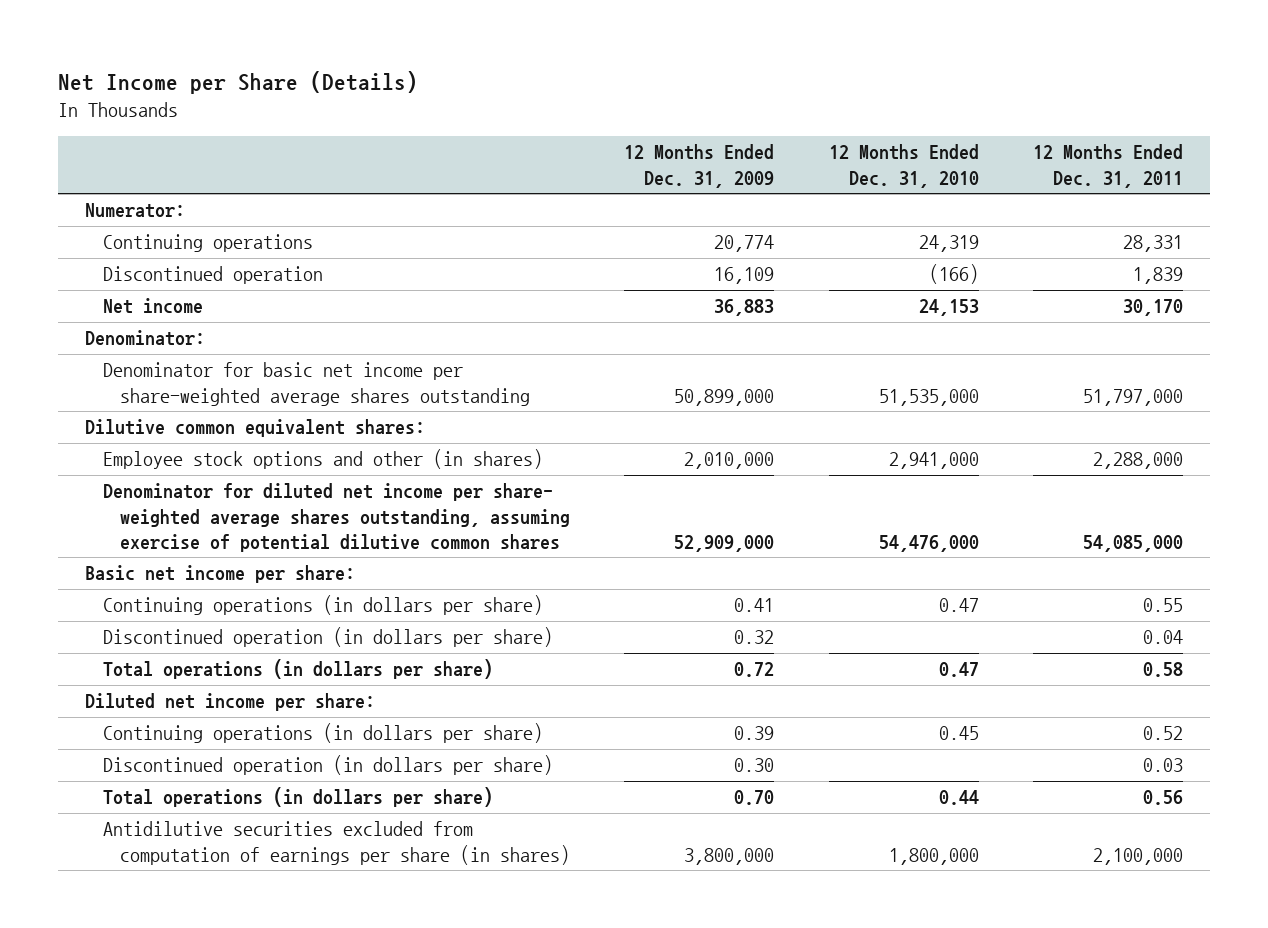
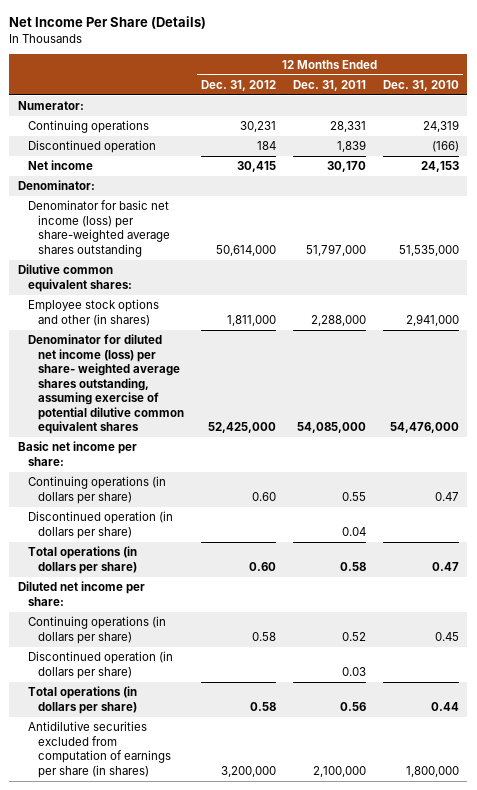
- Net Income per Share (Details)
+ Net Income Per Share (Details)
- | 12 Months Ended Dec. 31, 2009 | 12 Months Ended Dec. 31, 2010 | 12 Months Ended Dec. 31, 2011
+ | 12 Months Ended Dec. 31, 2012 | 12 Months Ended Dec. 31, 2011 | 12 Months Ended Dec. 31, 2010
- Denominator for basic net income per share-weighted average shares outstanding | 50,899,000 | 51,535,000 | 51,797,000
+ Denominator for basic net income (loss) per share-weighted average shares outstanding | 50,614,000 | 51,797,000 | 51,535,000
- Denominator for diluted net income per share- weighted average shares outstanding, assuming exercise of potential dilutive common shares | 52,909,000 | 54,476,000 | 54,085,000
+ Denominator for diluted net income (loss) per share- weighted average shares outstanding, assuming exercise of potential dilutive common equivalent shares | 52,425,000 | 54,085,000 | 54,476,000

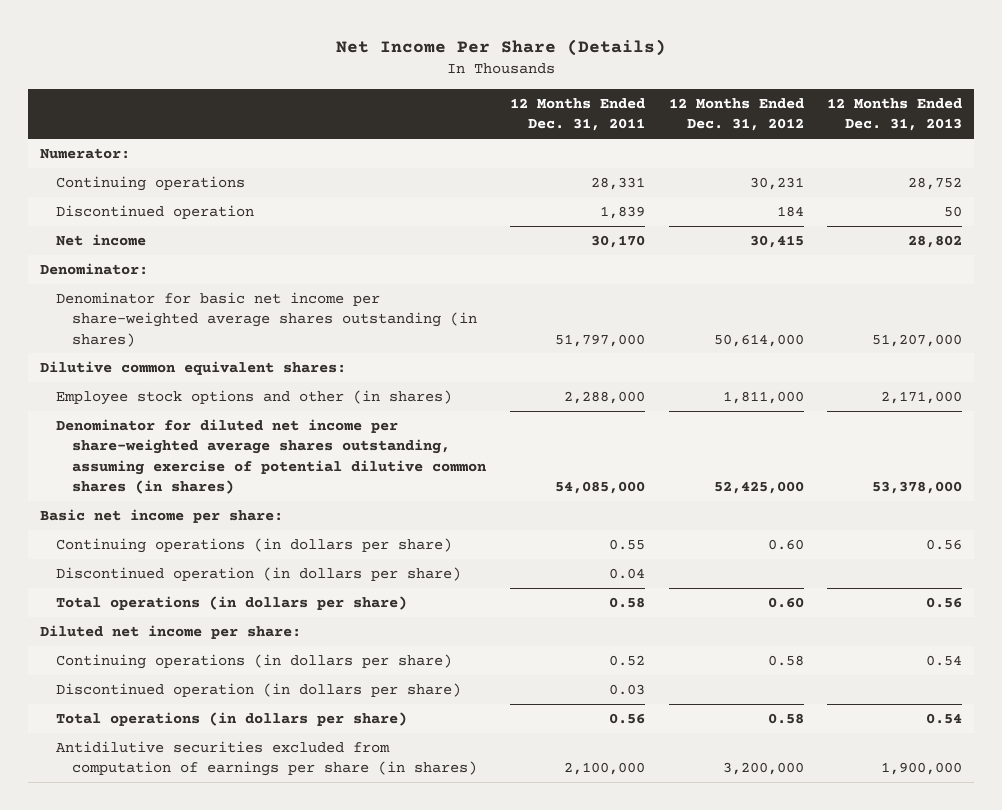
- | 12 Months Ended Dec. 31, 2012 | 12 Months Ended Dec. 31, 2011 | 12 Months Ended Dec. 31, 2010
+ | 12 Months Ended Dec. 31, 2011 | 12 Months Ended Dec. 31, 2012 | 12 Months Ended Dec. 31, 2013
- Denominator for basic net income (loss) per share-weighted average shares outstanding | 50,614,000 | 51,797,000 | 51,535,000
+ Denominator for basic net income per share-weighted average shares outstanding (in shares) | 51,797,000 | 50,614,000 | 51,207,000
- Denominator for diluted net income (loss) per share- weighted average shares outstanding, assuming exercise of potential dilutive common equivalent shares | 52,425,000 | 54,085,000 | 54,476,000
+ Denominator for diluted net income per share-weighted average shares outstanding, assuming exercise of potential dilutive common shares (in shares) | 54,085,000 | 52,425,000 | 53,378,000

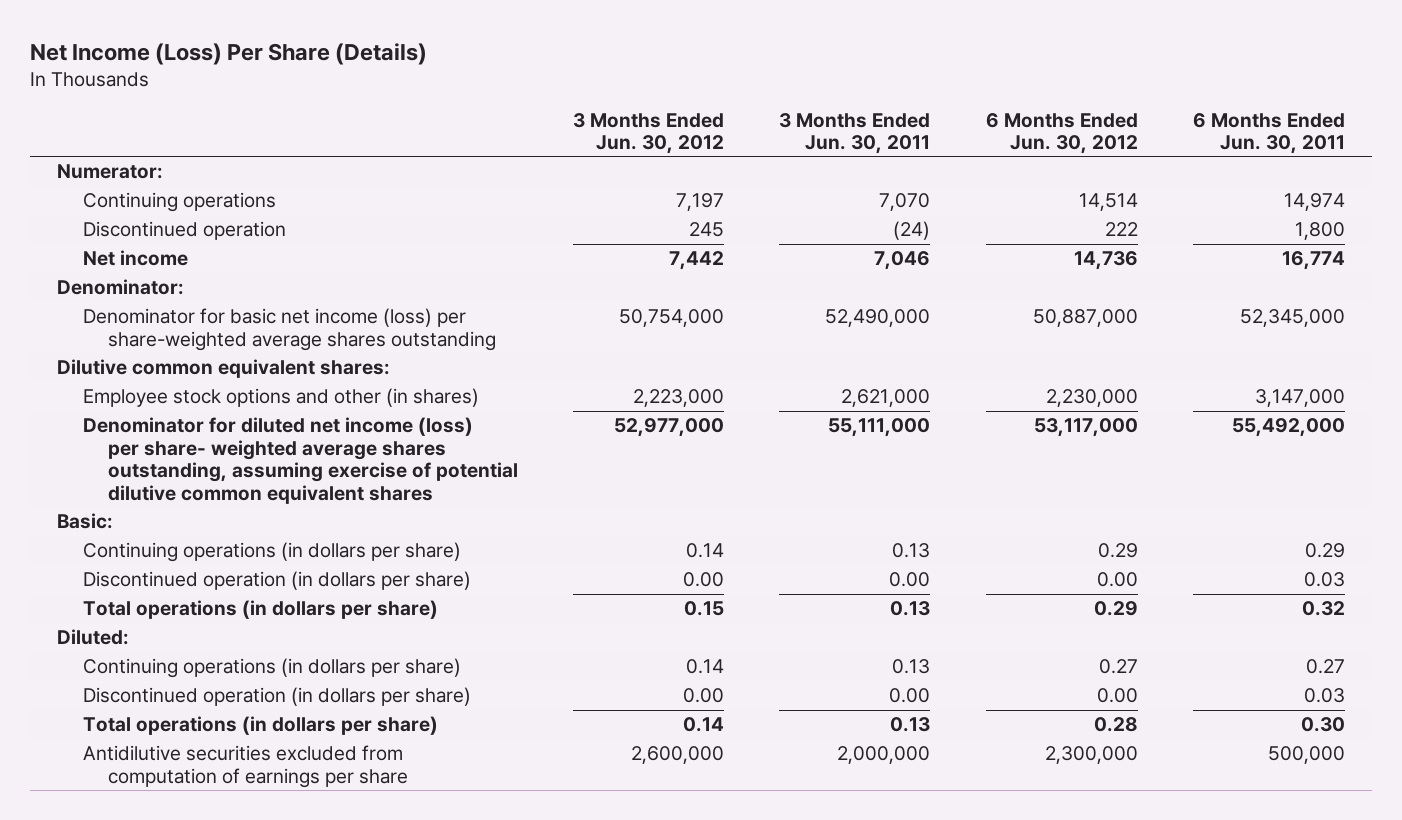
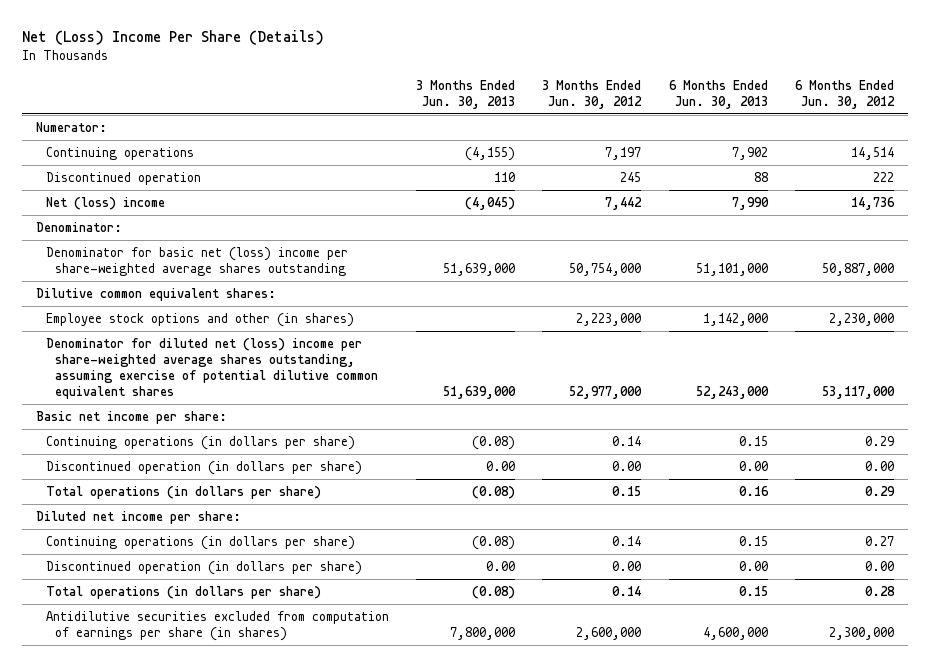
- Net Income (Loss) Per Share (Details)
+ Net (Loss) Income Per Share (Details)
- | 3 Months Ended Jun. 30, 2012 | 3 Months Ended Jun. 30, 2011 | 6 Months Ended Jun. 30, 2012 | 6 Months Ended Jun. 30, 2011
+ | 3 Months Ended Jun. 30, 2013 | 3 Months Ended Jun. 30, 2012 | 6 Months Ended Jun. 30, 2013 | 6 Months Ended Jun. 30, 2012
- Net income | 7,442 | 7,046 | 14,736 | 16,774
+ Net (loss) income | (4,045) | 7,442 | 7,990 | 14,736
- Denominator for basic net income (loss) per share-weighted average shares outstanding | 50,754,000 | 52,490,000 | 50,887,000 | 52,345,000
+ Denominator for basic net (loss) income per share-weighted average shares outstanding | 51,639,000 | 50,754,000 | 51,101,000 | 50,887,000
- Denominator for diluted net income (loss) per share- weighted average shares outstanding, assuming exercise of potential dilutive common equivalent shares | 52,977,000 | 55,111,000 | 53,117,000 | 55,492,000
- Basic:
+ Denominator for diluted net (loss) income per share-weighted average shares outstanding, assuming exercise of potential dilutive common equivalent shares | 51,639,000 | 52,977,000 | 52,243,000 | 53,117,000
+ Basic net income per share:
- Diluted:
+ Diluted net income per share:
- Antidilutive securities excluded from computation of earnings per share | 2,600,000 | 2,000,000 | 2,300,000 | 500,000
+ Antidilutive securities excluded from computation of earnings per share (in shares) | 7,800,000 | 2,600,000 | 4,600,000 | 2,300,000

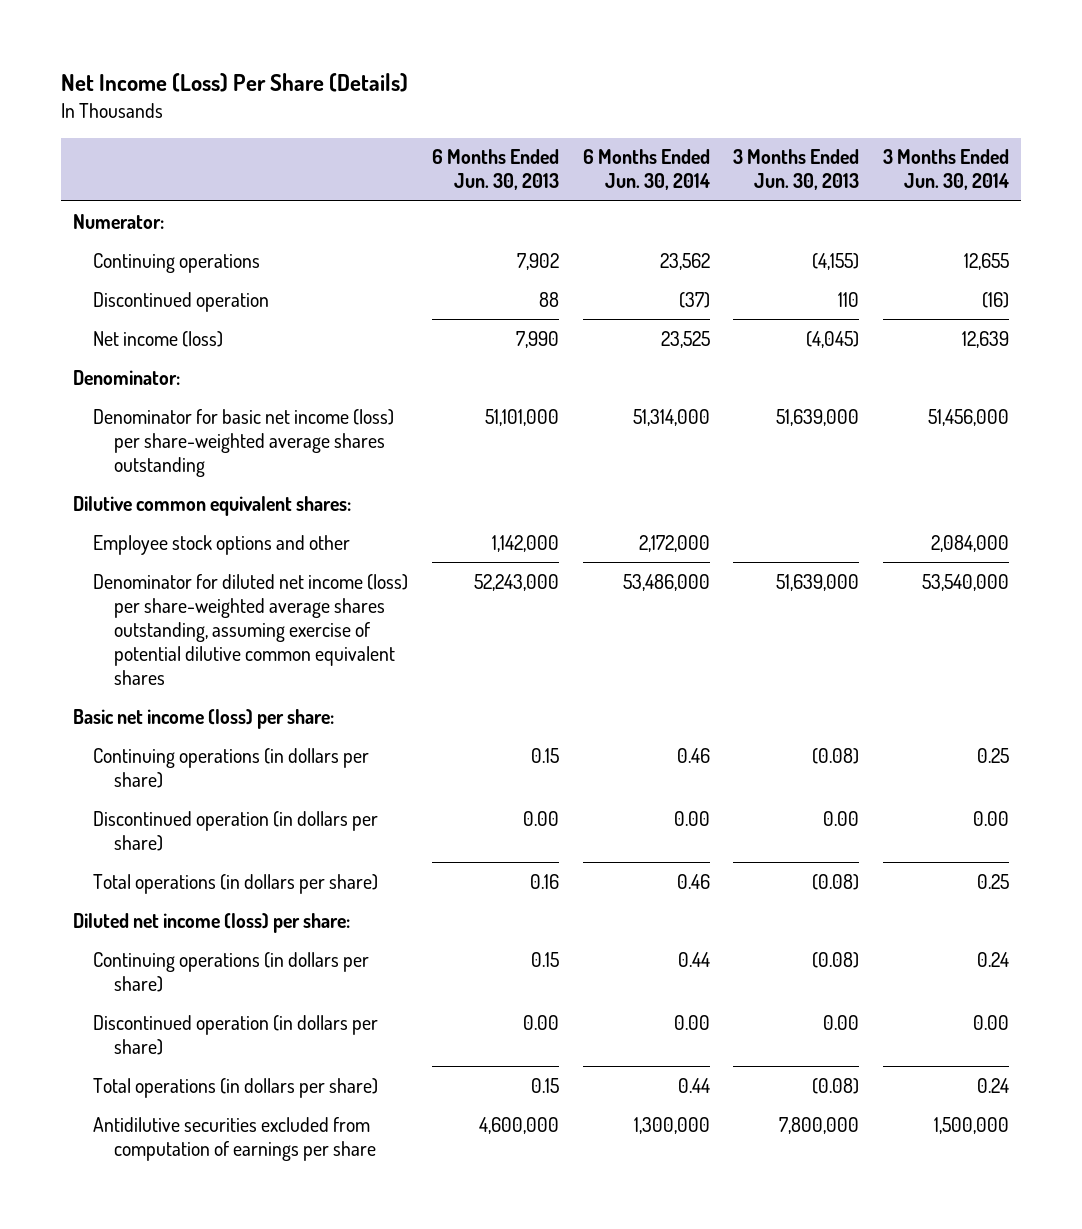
- Net (Loss) Income Per Share (Details)
+ Net Income (Loss) Per Share (Details)
- | 3 Months Ended Jun. 30, 2013 | 3 Months Ended Jun. 30, 2012 | 6 Months Ended Jun. 30, 2013 | 6 Months Ended Jun. 30, 2012
+ | 6 Months Ended Jun. 30, 2013 | 6 Months Ended Jun. 30, 2014 | 3 Months Ended Jun. 30, 2013 | 3 Months Ended Jun. 30, 2014
- Net (loss) income | (4,045) | 7,442 | 7,990 | 14,736
+ Net income (loss) | 7,990 | 23,525 | (4,045) | 12,639
- Denominator for basic net (loss) income per share-weighted average shares outstanding | 51,639,000 | 50,754,000 | 51,101,000 | 50,887,000
+ Denominator for basic net income (loss) per share-weighted average shares outstanding | 51,101,000 | 51,314,000 | 51,639,000 | 51,456,000
- Employee stock options and other (in shares) | | 2,223,000 | 1,142,000 | 2,230,000
- Denominator for diluted net (loss) income per share-weighted average shares outstanding, assuming exercise of potential dilutive common equivalent shares | 51,639,000 | 52,977,000 | 52,243,000 | 53,117,000
- Basic net income per share:
+ Employee stock options and other | 1,142,000 | 2,172,000 | | 2,084,000
+ Denominator for diluted net income (loss) per share-weighted average shares outstanding, assuming exercise of potential dilutive common equivalent shares | 52,243,000 | 53,486,000 | 51,639,000 | 53,540,000
+ Basic net income (loss) per share:
- Diluted net income per share:
+ Diluted net income (loss) per share:
- Antidilutive securities excluded from computation of earnings per share (in shares) | 7,800,000 | 2,600,000 | 4,600,000 | 2,300,000
+ Antidilutive securities excluded from computation of earnings per share | 4,600,000 | 1,300,000 | 7,800,000 | 1,500,000

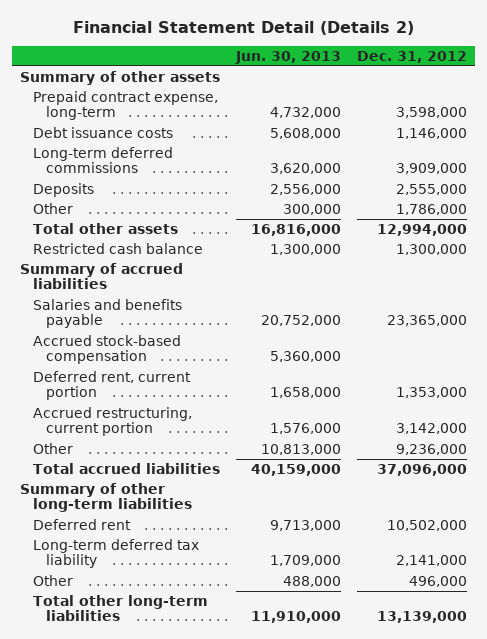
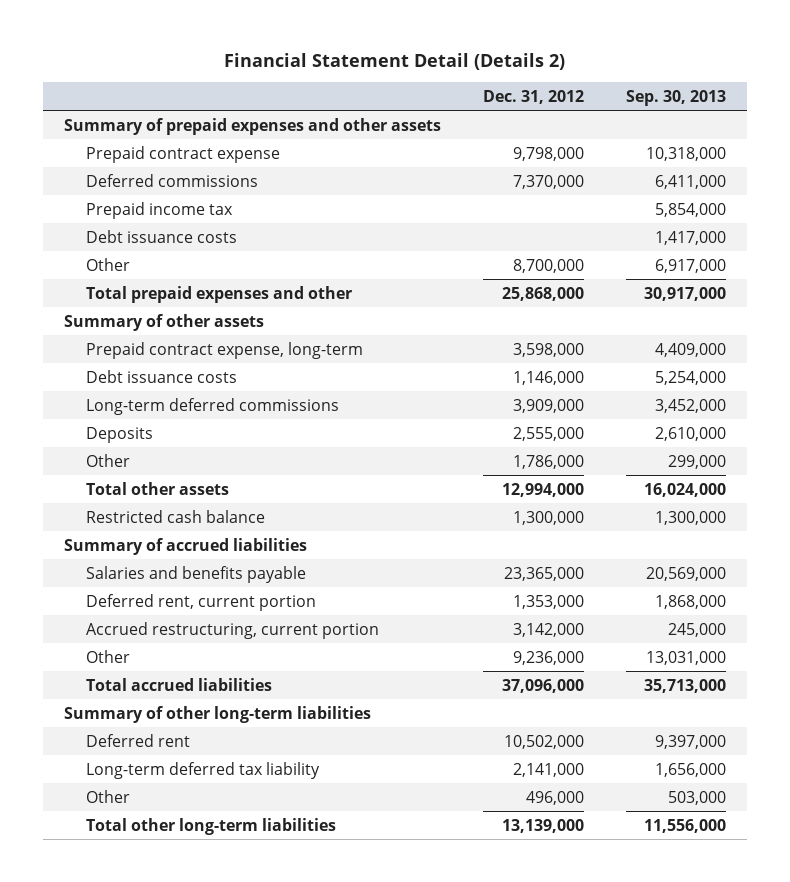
- | Jun. 30, 2013 | Dec. 31, 2012
+ | Dec. 31, 2012 | Sep. 30, 2013
+ Summary of prepaid expenses and other assets
+ Prepaid contract expense | 9,798,000 | 10,318,000
+ Deferred commissions | 7,370,000 | 6,411,000
+ Prepaid income tax | | 5,854,000
+ Debt issuance costs | | 1,417,000
+ Other | 8,700,000 | 6,917,000
+ Total prepaid expenses and other | 25,868,000 | 30,917,000
- Accrued stock-based compensation | 5,360,000 |

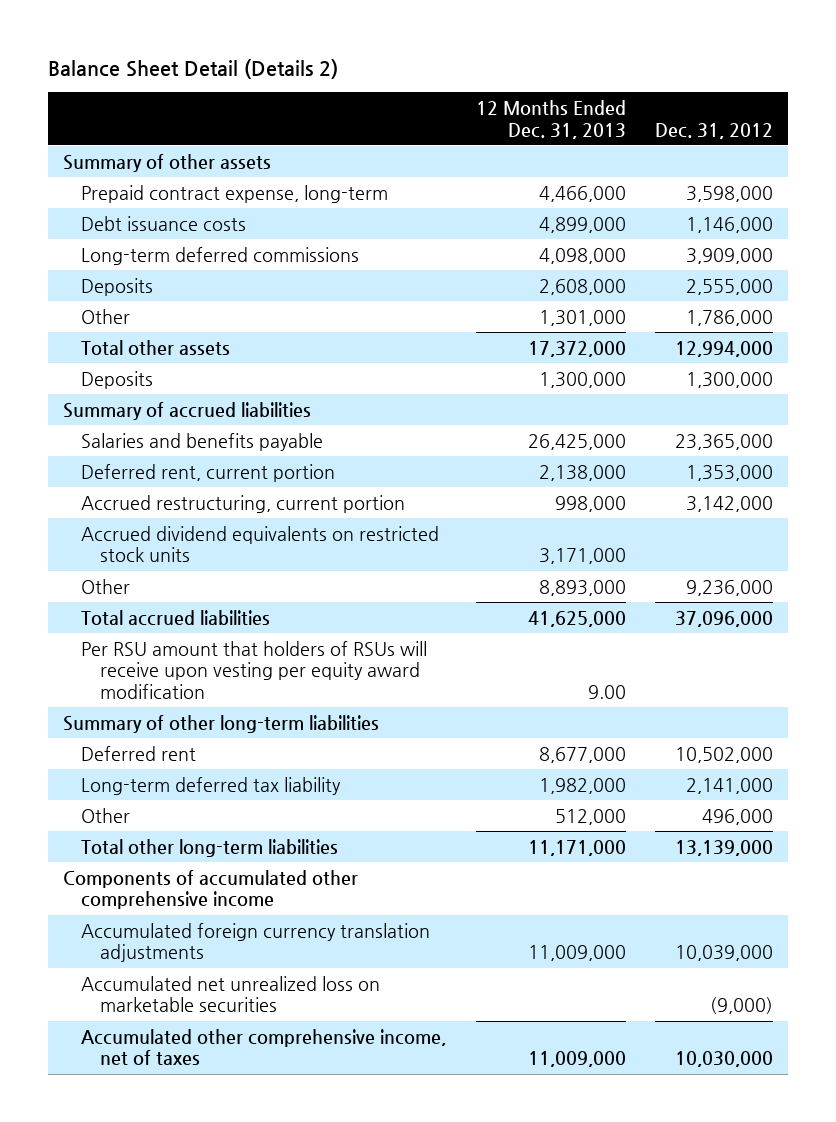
- Financial Statement Detail (Details 2)
+ Balance Sheet Detail (Details 2)
- | Dec. 31, 2012 | Sep. 30, 2013
+ | 12 Months Ended Dec. 31, 2013 | Dec. 31, 2012
- Summary of prepaid expenses and other assets
- Prepaid contract expense | 9,798,000 | 10,318,000
- Deferred commissions | 7,370,000 | 6,411,000
- Prepaid income tax | | 5,854,000
- Debt issuance costs | | 1,417,000
- Other | 8,700,000 | 6,917,000
- Total prepaid expenses and other | 25,868,000 | 30,917,000
- Restricted cash balance | 1,300,000 | 1,300,000
+ Deposits | 1,300,000 | 1,300,000
+ Accrued dividend equivalents on restricted stock units | 3,171,000 |
+ Per RSU amount that holders of RSUs will receive upon vesting per equity award modification | 9.00 |
+ Components of accumulated other comprehensive income
+ Accumulated foreign currency translation adjustments | 11,009,000 | 10,039,000
+ Accumulated net unrealized loss on marketable securities | | (9,000)
+ Accumulated other comprehensive income, net of taxes | 11,009,000 | 10,030,000

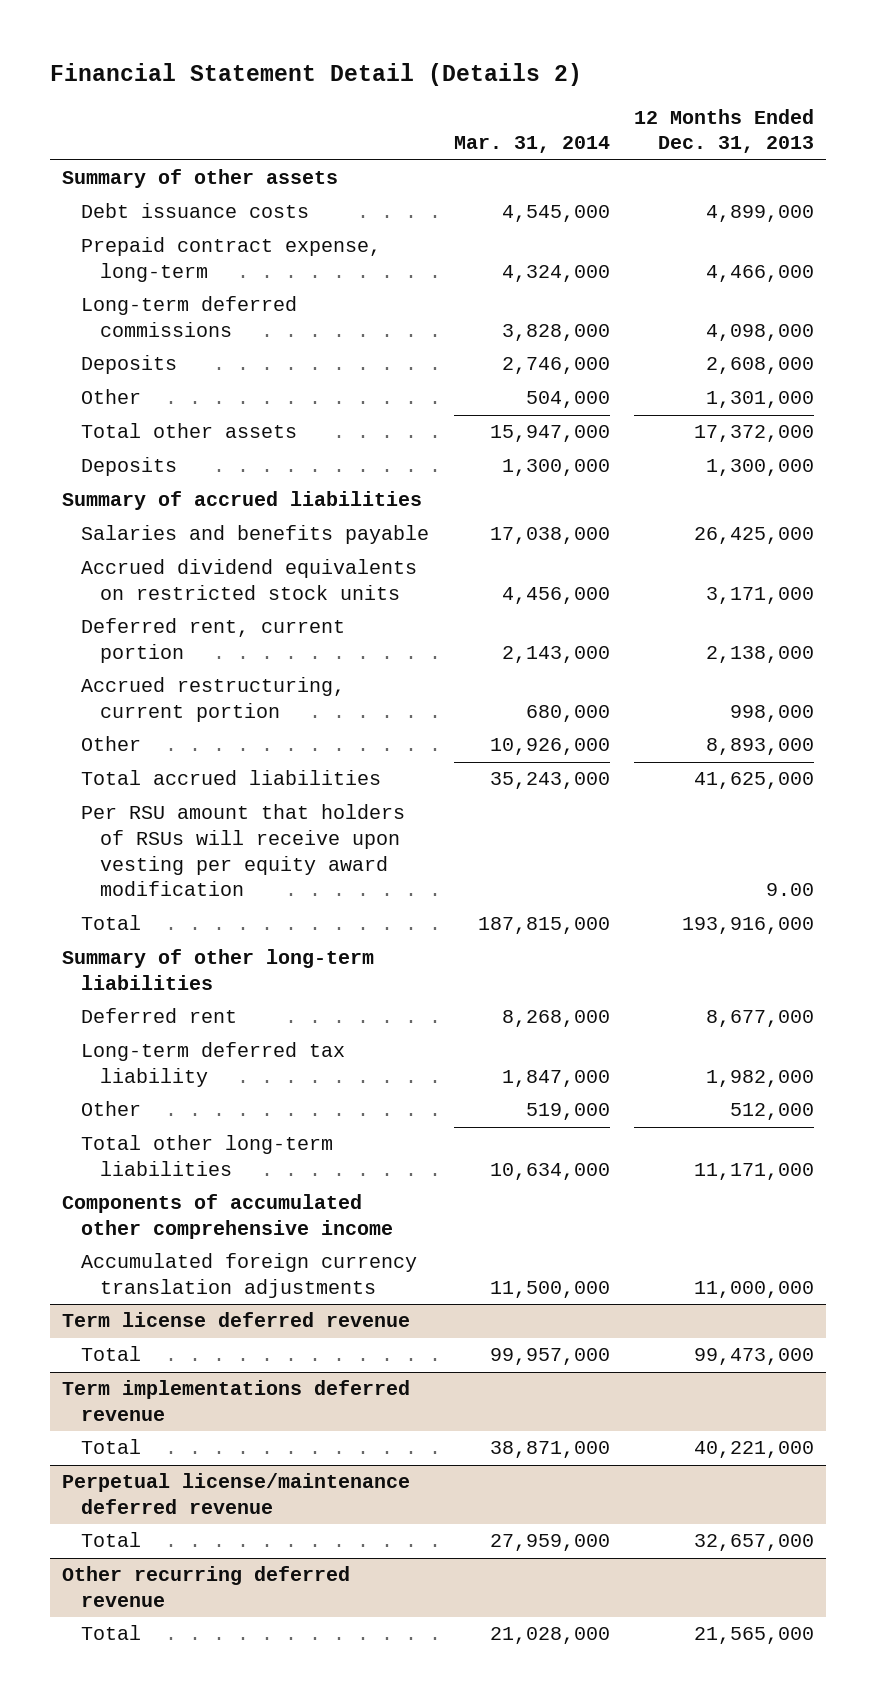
- Balance Sheet Detail (Details 2)
+ Financial Statement Detail (Details 2)
- | 12 Months Ended Dec. 31, 2013 | Dec. 31, 2012
+ | Mar. 31, 2014 | 12 Months Ended Dec. 31, 2013
moved down: Prepaid contract expense, long-term | 4,324,000 | 4,466,000
moved up: Accrued dividend equivalents on restricted stock units | 4,456,000 | 3,171,000
+ Total | 187,815,000 | 193,916,000
- Accumulated foreign currency translation adjustments | 11,009,000 | 10,039,000
- Accumulated net unrealized loss on marketable securities | | (9,000)
- Accumulated other comprehensive income, net of taxes | 11,009,000 | 10,030,000
+ Accumulated foreign currency translation adjustments | 11,500,000 | 11,000,000
+ Term license deferred revenue
+ Total | 99,957,000 | 99,473,000
+ Term implementations deferred revenue
+ Total | 38,871,000 | 40,221,000
+ Perpetual license/maintenance deferred revenue
+ Total | 27,959,000 | 32,657,000
+ Other recurring deferred revenue
+ Total | 21,028,000 | 21,565,000

